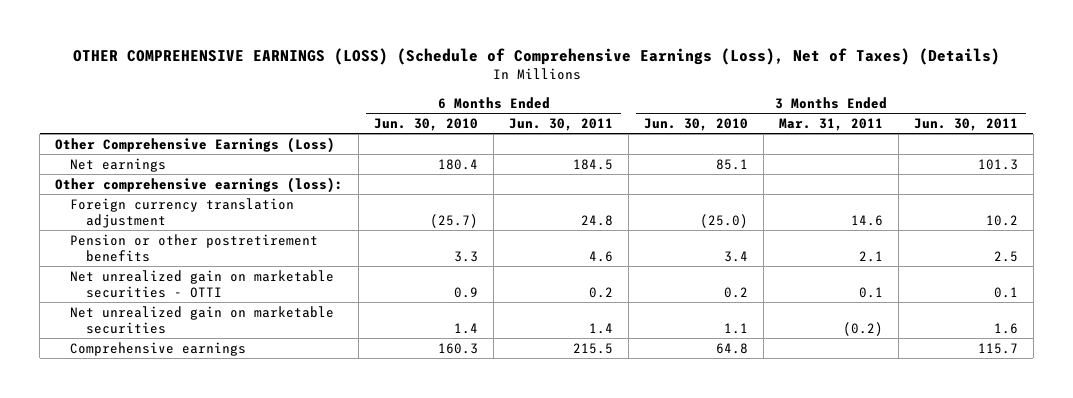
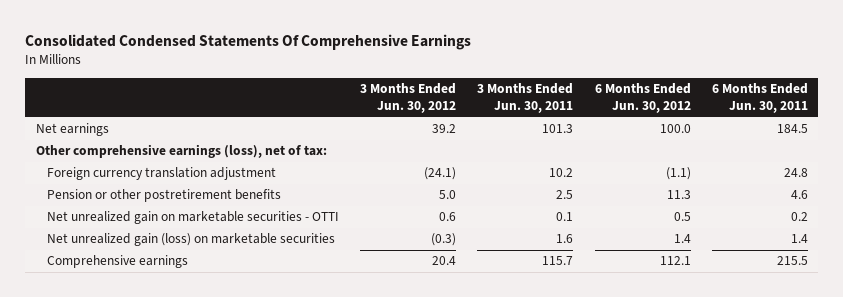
- OTHER COMPREHENSIVE EARNINGS (LOSS) (Schedule of Comprehensive Earnings (Loss), Net of Taxes) (Details)
+ Consolidated Condensed Statements Of Comprehensive Earnings
- | 6 Months Ended Jun. 30, 2010 | 6 Months Ended Jun. 30, 2011 | 3 Months Ended Jun. 30, 2010 | 3 Months Ended Mar. 31, 2011 | 3 Months Ended Jun. 30, 2011
+ | 3 Months Ended Jun. 30, 2012 | 3 Months Ended Jun. 30, 2011 | 6 Months Ended Jun. 30, 2012 | 6 Months Ended Jun. 30, 2011
- Other Comprehensive Earnings (Loss)
- Other comprehensive earnings (loss):
+ Other comprehensive earnings (loss), net of tax:
- Net unrealized gain on marketable securities | 1.4 | 1.4 | 1.1 | (0.2) | 1.6
+ Net unrealized gain (loss) on marketable securities | (0.3) | 1.6 | 1.4 | 1.4

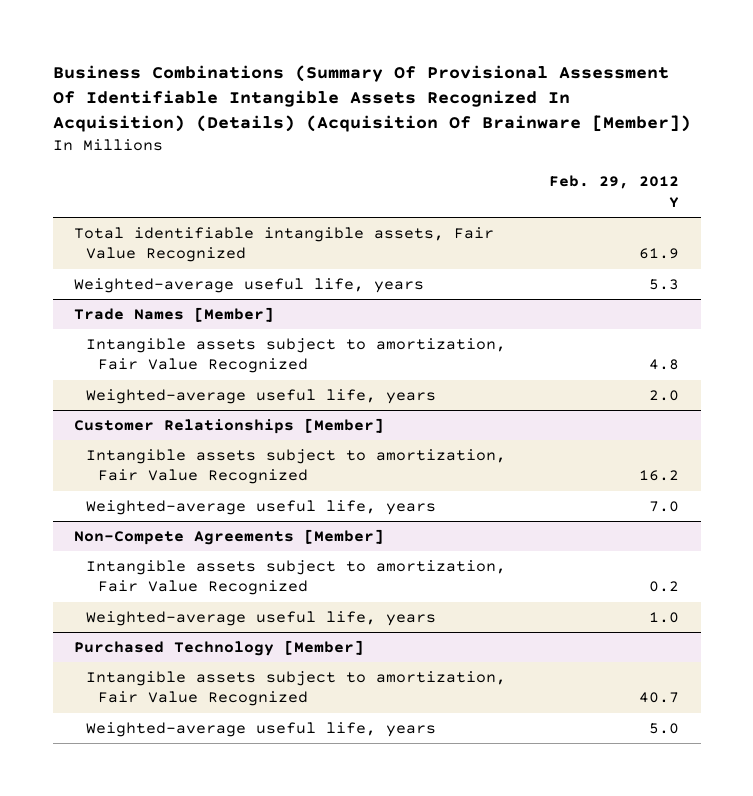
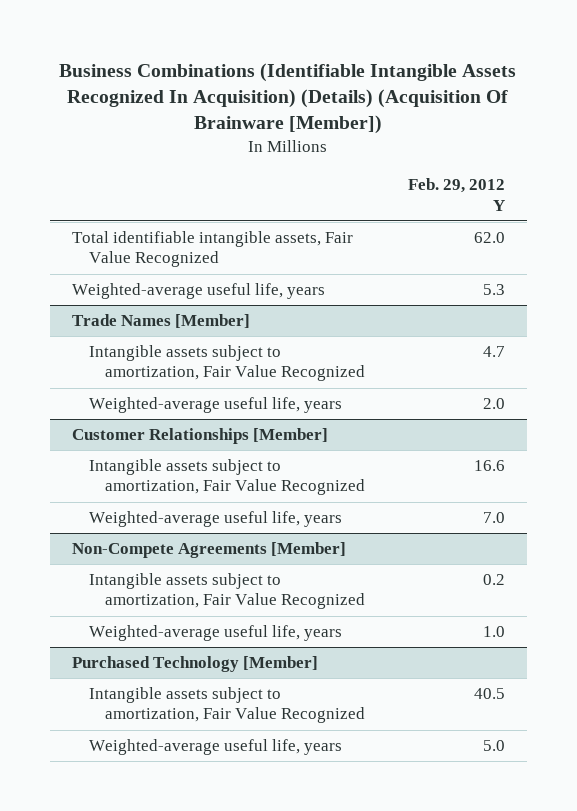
- Business Combinations (Summary Of Provisional Assessment Of Identifiable Intangible Assets Recognized In Acquisition) (Details) (Acquisition Of Brainware [Member])
+ Business Combinations (Identifiable Intangible Assets Recognized In Acquisition) (Details) (Acquisition Of Brainware [Member])
- Total identifiable intangible assets, Fair Value Recognized | 61.9
+ Total identifiable intangible assets, Fair Value Recognized | 62.0
@ Trade Names [Member]
- Intangible assets subject to amortization, Fair Value Recognized | 4.8
+ Intangible assets subject to amortization, Fair Value Recognized | 4.7
@ Customer Relationships [Member]
- Intangible assets subject to amortization, Fair Value Recognized | 16.2
+ Intangible assets subject to amortization, Fair Value Recognized | 16.6
@ Purchased Technology [Member]
- Intangible assets subject to amortization, Fair Value Recognized | 40.7
+ Intangible assets subject to amortization, Fair Value Recognized | 40.5

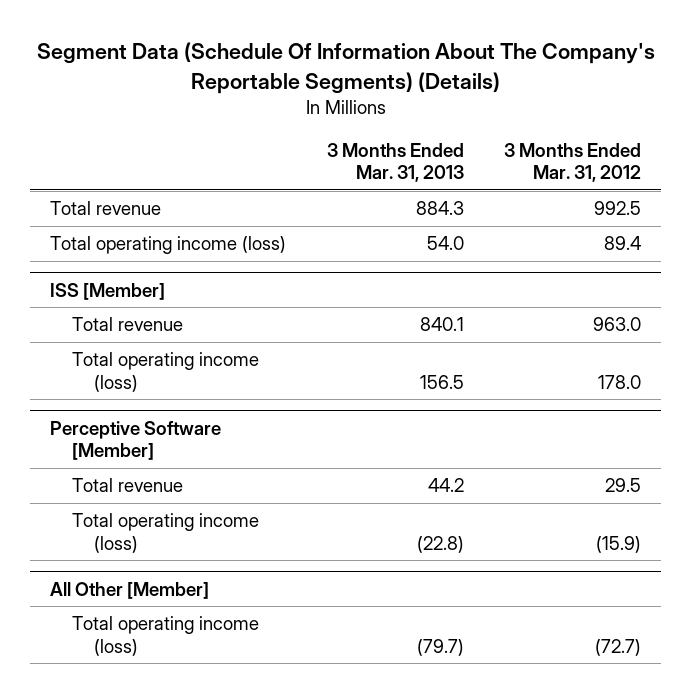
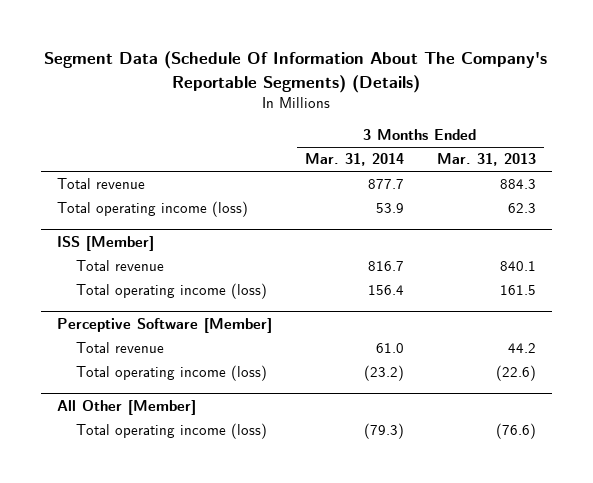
- | 3 Months Ended Mar. 31, 2013 | 3 Months Ended Mar. 31, 2012
+ | 3 Months Ended Mar. 31, 2014 | 3 Months Ended Mar. 31, 2013
- Total operating income (loss) | 54.0 | 89.4
+ Total operating income (loss) | 53.9 | 62.3
@ ISS [Member]
- Total operating income (loss) | 156.5 | 178.0
+ Total operating income (loss) | 156.4 | 161.5
@ Perceptive Software [Member]
- Total operating income (loss) | (22.8) | (15.9)
+ Total operating income (loss) | (23.2) | (22.6)
@ All Other [Member]
- Total operating income (loss) | (79.7) | (72.7)
+ Total operating income (loss) | (79.3) | (76.6)

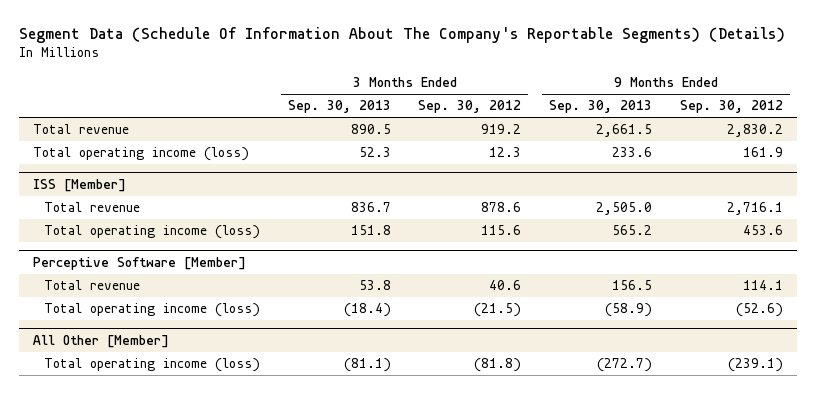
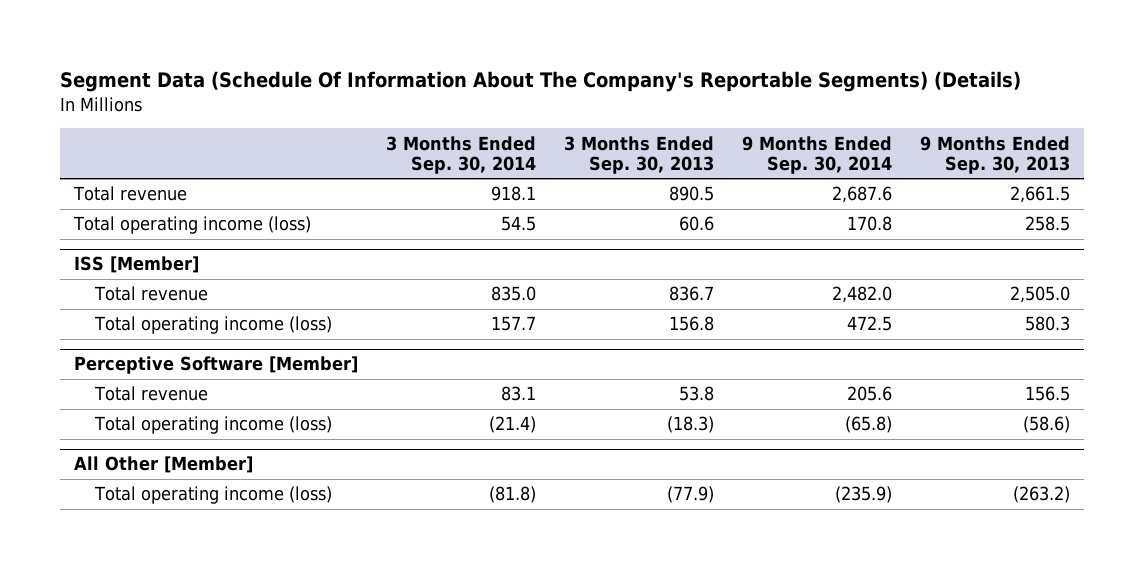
- | 3 Months Ended Sep. 30, 2013 | 3 Months Ended Sep. 30, 2012 | 9 Months Ended Sep. 30, 2013 | 9 Months Ended Sep. 30, 2012
+ | 3 Months Ended Sep. 30, 2014 | 3 Months Ended Sep. 30, 2013 | 9 Months Ended Sep. 30, 2014 | 9 Months Ended Sep. 30, 2013
- Total operating income (loss) | 52.3 | 12.3 | 233.6 | 161.9
+ Total operating income (loss) | 54.5 | 60.6 | 170.8 | 258.5
@ ISS [Member]
- Total operating income (loss) | 151.8 | 115.6 | 565.2 | 453.6
+ Total operating income (loss) | 157.7 | 156.8 | 472.5 | 580.3
@ Perceptive Software [Member]
- Total operating income (loss) | (18.4) | (21.5) | (58.9) | (52.6)
+ Total operating income (loss) | (21.4) | (18.3) | (65.8) | (58.6)
@ All Other [Member]
- Total operating income (loss) | (81.1) | (81.8) | (272.7) | (239.1)
+ Total operating income (loss) | (81.8) | (77.9) | (235.9) | (263.2)

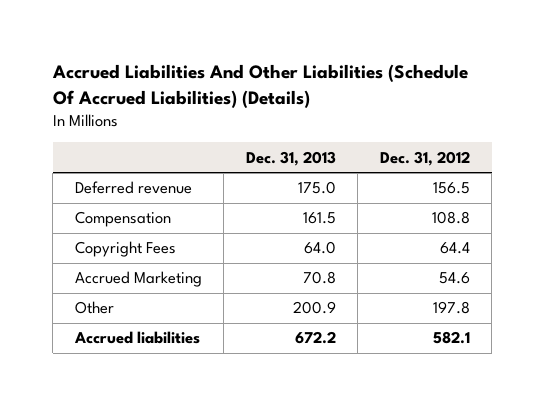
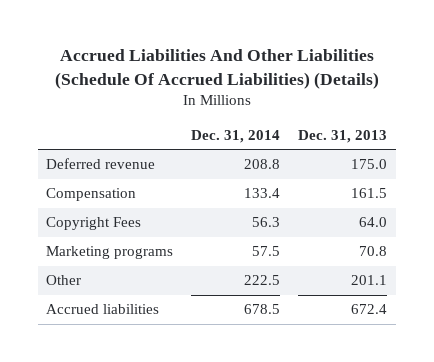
- | Dec. 31, 2013 | Dec. 31, 2012
+ | Dec. 31, 2014 | Dec. 31, 2013
- Accrued Marketing | 70.8 | 54.6
- Other | 200.9 | 197.8
- Accrued liabilities | 672.2 | 582.1
+ Marketing programs | 57.5 | 70.8
+ Other | 222.5 | 201.1
+ Accrued liabilities | 678.5 | 672.4

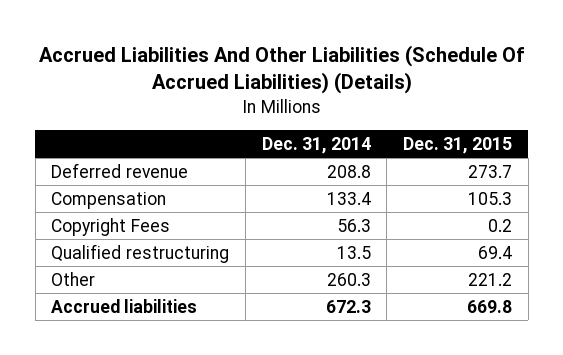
- | Dec. 31, 2014 | Dec. 31, 2013
+ | Dec. 31, 2014 | Dec. 31, 2015
- Marketing programs | 57.5 | 70.8
- Other | 222.5 | 201.1
- Accrued liabilities | 678.5 | 672.4
+ Qualified restructuring | 13.5 | 69.4
+ Other | 260.3 | 221.2
+ Accrued liabilities | 672.3 | 669.8

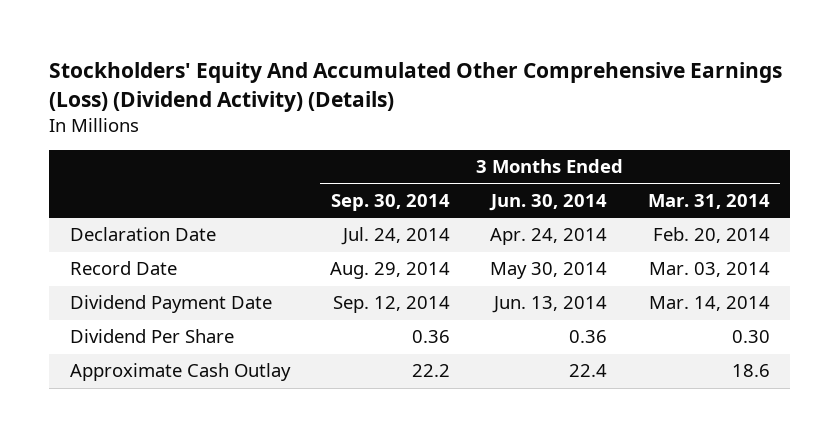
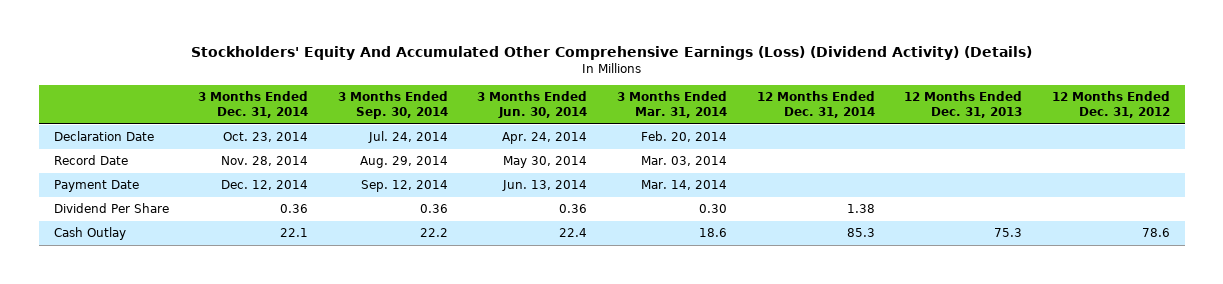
- | 3 Months Ended Sep. 30, 2014 | 3 Months Ended Jun. 30, 2014 | 3 Months Ended Mar. 31, 2014
+ | 3 Months Ended Dec. 31, 2014 | 3 Months Ended Sep. 30, 2014 | 3 Months Ended Jun. 30, 2014 | 3 Months Ended Mar. 31, 2014 | 12 Months Ended Dec. 31, 2014 | 12 Months Ended Dec. 31, 2013 | 12 Months Ended Dec. 31, 2012
- Dividend Payment Date | Sep. 12, 2014 | Jun. 13, 2014 | Mar. 14, 2014
+ Payment Date | Dec. 12, 2014 | Sep. 12, 2014 | Jun. 13, 2014 | Mar. 14, 2014 | | |
- Approximate Cash Outlay | 22.2 | 22.4 | 18.6
+ Cash Outlay | 22.1 | 22.2 | 22.4 | 18.6 | 85.3 | 75.3 | 78.6

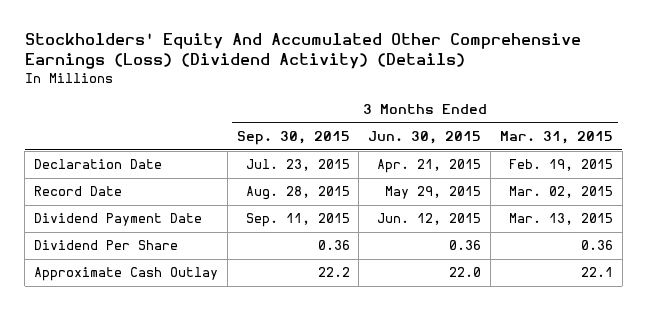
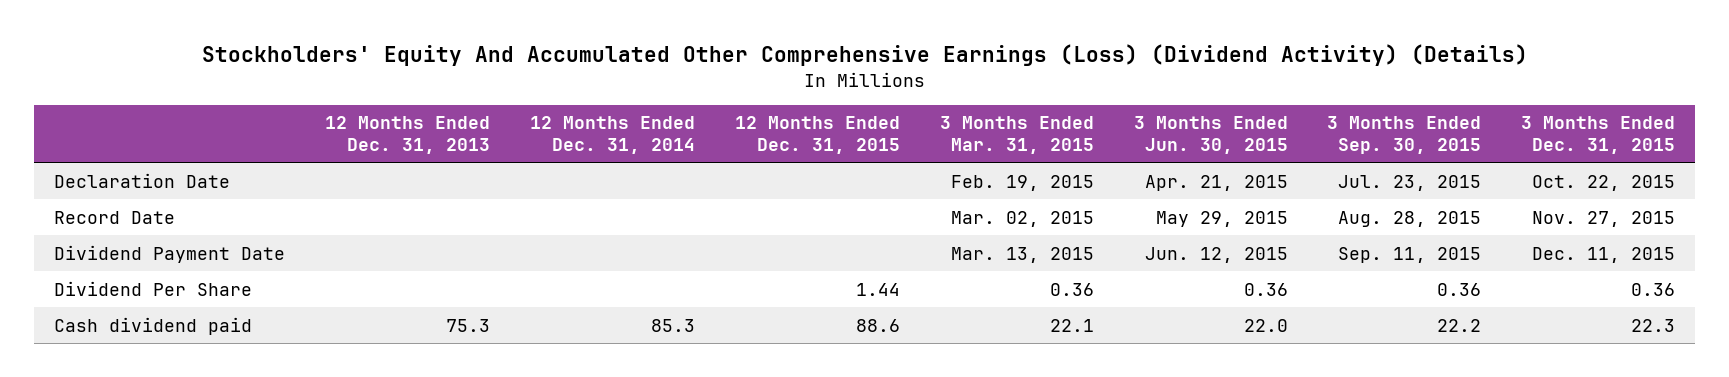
- | 3 Months Ended Sep. 30, 2015 | 3 Months Ended Jun. 30, 2015 | 3 Months Ended Mar. 31, 2015
+ | 12 Months Ended Dec. 31, 2013 | 12 Months Ended Dec. 31, 2014 | 12 Months Ended Dec. 31, 2015 | 3 Months Ended Mar. 31, 2015 | 3 Months Ended Jun. 30, 2015 | 3 Months Ended Sep. 30, 2015 | 3 Months Ended Dec. 31, 2015
- Approximate Cash Outlay | 22.2 | 22.0 | 22.1
+ Cash dividend paid | 75.3 | 85.3 | 88.6 | 22.1 | 22.0 | 22.2 | 22.3

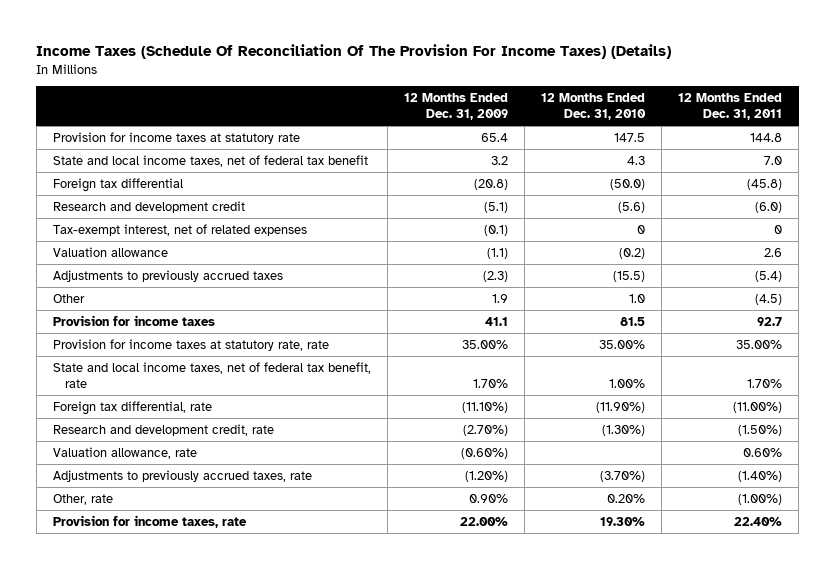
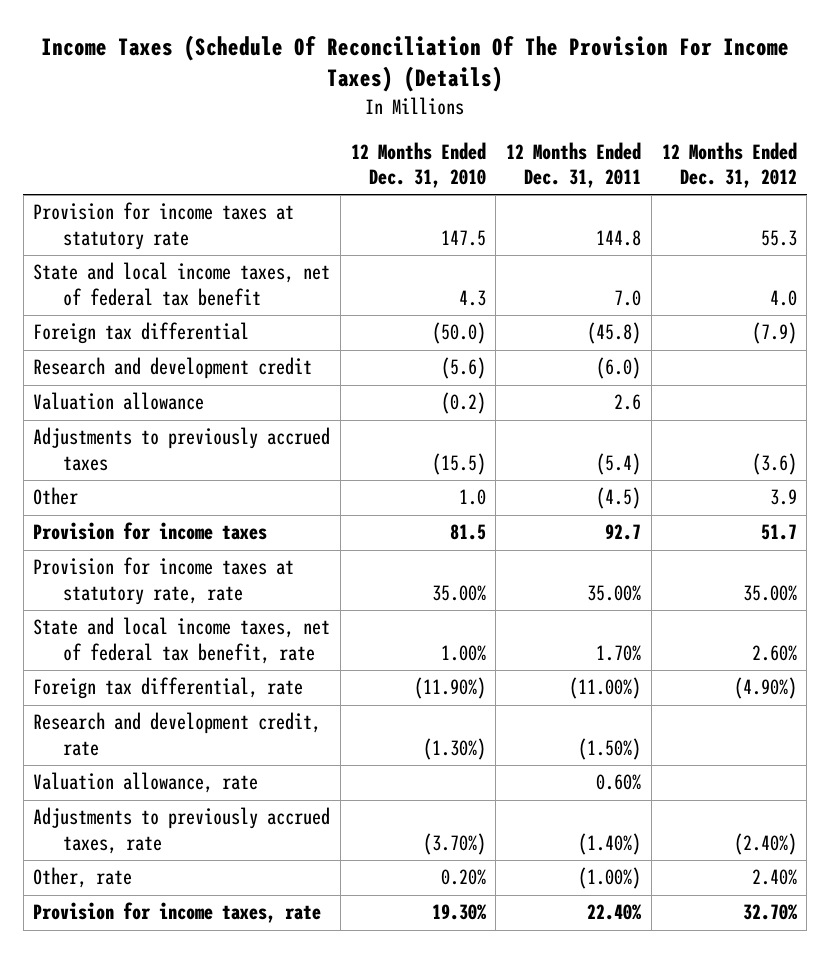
- | 12 Months Ended Dec. 31, 2009 | 12 Months Ended Dec. 31, 2010 | 12 Months Ended Dec. 31, 2011
+ | 12 Months Ended Dec. 31, 2010 | 12 Months Ended Dec. 31, 2011 | 12 Months Ended Dec. 31, 2012
- Tax-exempt interest, net of related expenses | (0.1) | 0 | 0

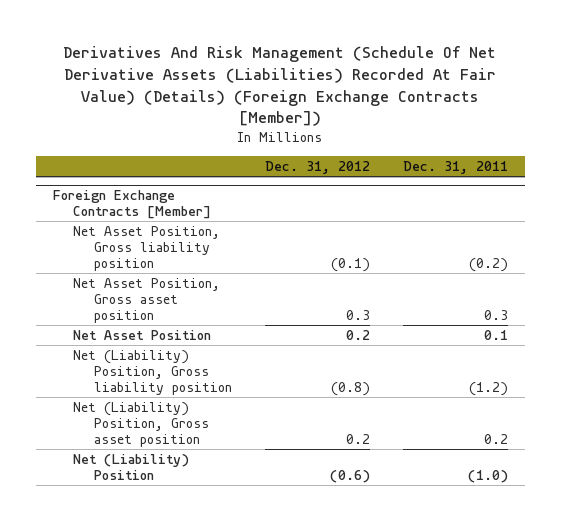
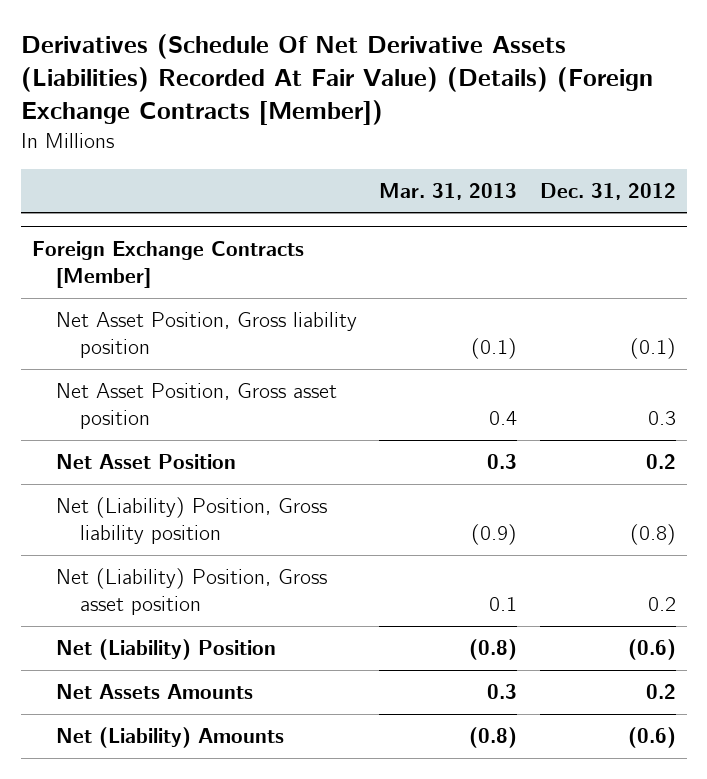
- Derivatives And Risk Management (Schedule Of Net Derivative Assets (Liabilities) Recorded At Fair Value) (Details) (Foreign Exchange Contracts [Member])
+ Derivatives (Schedule Of Net Derivative Assets (Liabilities) Recorded At Fair Value) (Details) (Foreign Exchange Contracts [Member])
- | Dec. 31, 2012 | Dec. 31, 2011
+ | Mar. 31, 2013 | Dec. 31, 2012
@ Foreign Exchange Contracts [Member]
+ Net Assets Amounts | 0.3 | 0.2
+ Net (Liability) Amounts | (0.8) | (0.6)

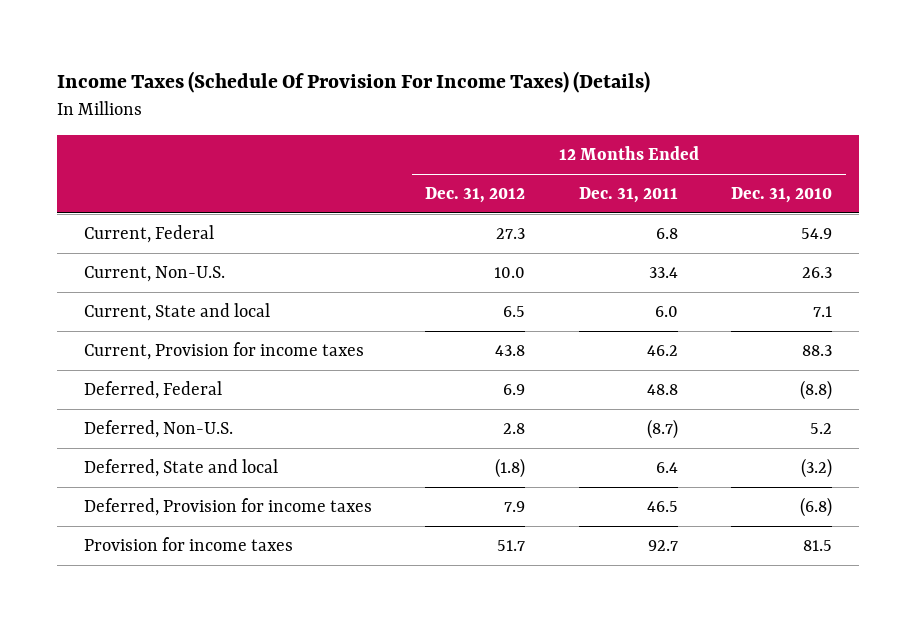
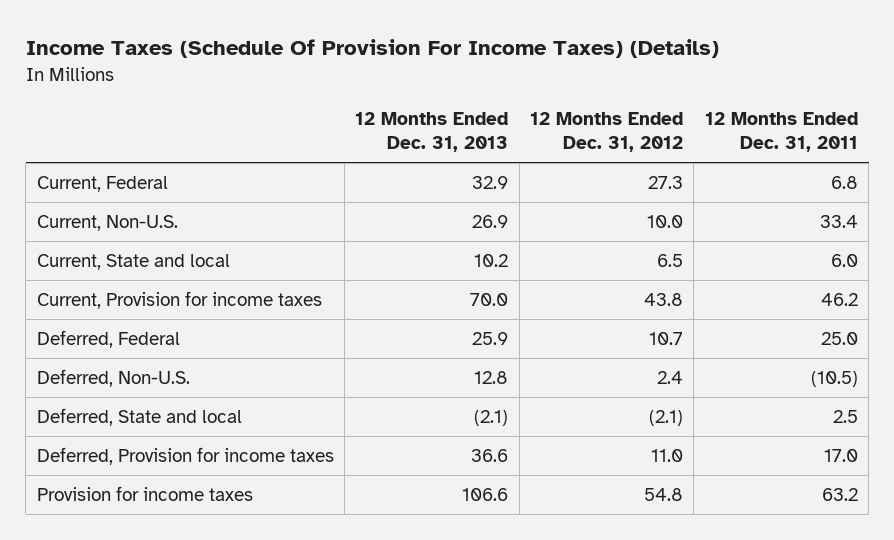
- | 12 Months Ended Dec. 31, 2012 | 12 Months Ended Dec. 31, 2011 | 12 Months Ended Dec. 31, 2010
+ | 12 Months Ended Dec. 31, 2013 | 12 Months Ended Dec. 31, 2012 | 12 Months Ended Dec. 31, 2011
- Deferred, Federal | 6.9 | 48.8 | (8.8)
- Deferred, Non-U.S. | 2.8 | (8.7) | 5.2
- Deferred, State and local | (1.8) | 6.4 | (3.2)
- Deferred, Provision for income taxes | 7.9 | 46.5 | (6.8)
- Provision for income taxes | 51.7 | 92.7 | 81.5
+ Deferred, Federal | 25.9 | 10.7 | 25.0
+ Deferred, Non-U.S. | 12.8 | 2.4 | (10.5)
+ Deferred, State and local | (2.1) | (2.1) | 2.5
+ Deferred, Provision for income taxes | 36.6 | 11.0 | 17.0
+ Provision for income taxes | 106.6 | 54.8 | 63.2

